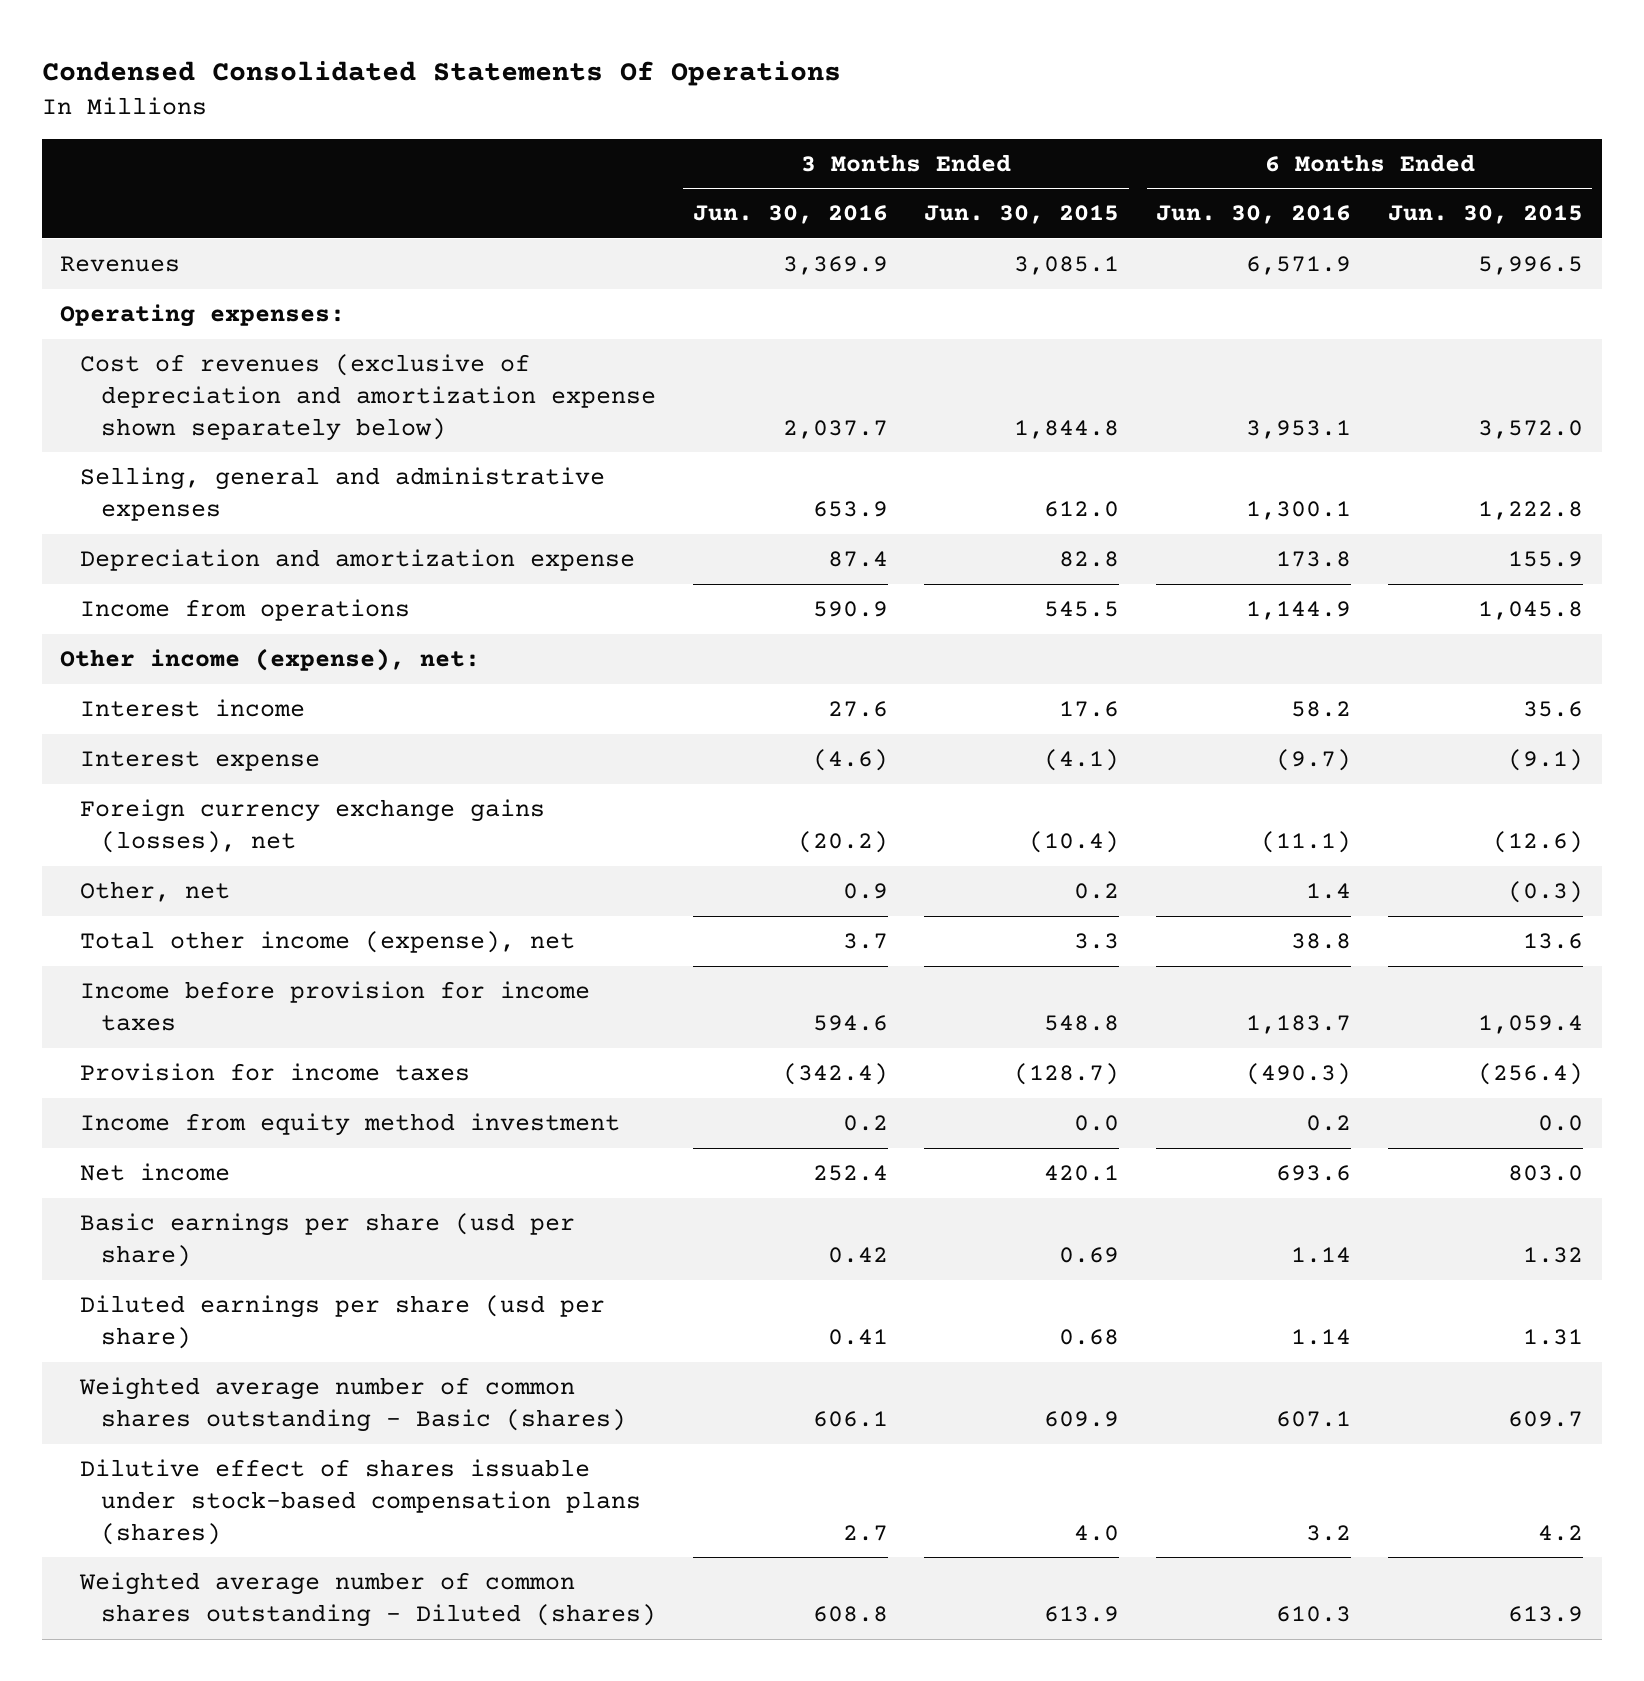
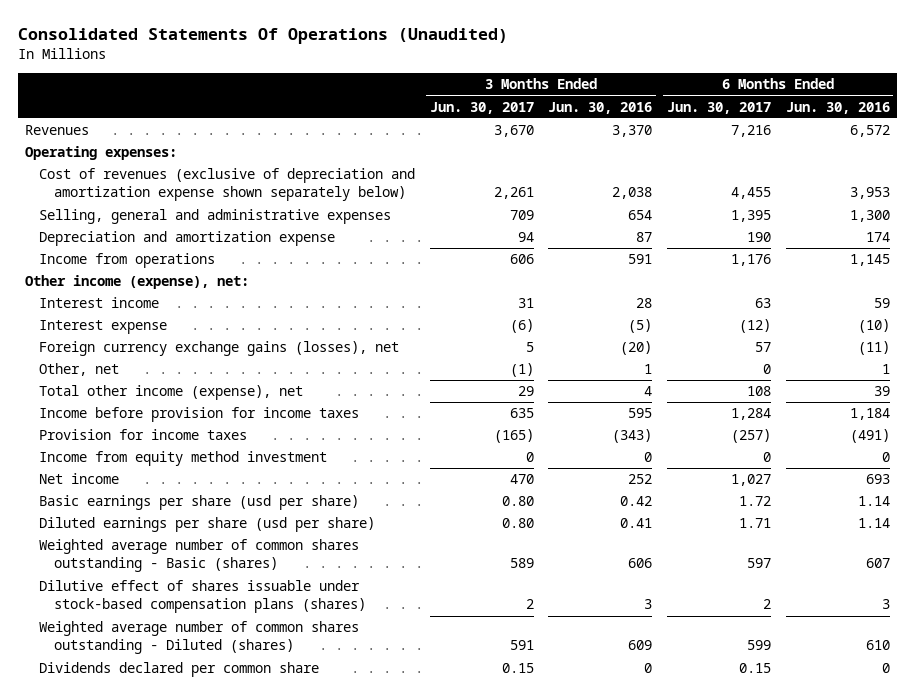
- Condensed Consolidated Statements Of Operations
+ Consolidated Statements Of Operations (Unaudited)
- | 3 Months Ended Jun. 30, 2016 | 3 Months Ended Jun. 30, 2015 | 6 Months Ended Jun. 30, 2016 | 6 Months Ended Jun. 30, 2015
+ | 3 Months Ended Jun. 30, 2017 | 3 Months Ended Jun. 30, 2016 | 6 Months Ended Jun. 30, 2017 | 6 Months Ended Jun. 30, 2016
- Revenues | 3,369.9 | 3,085.1 | 6,571.9 | 5,996.5
+ Revenues | 3,670 | 3,370 | 7,216 | 6,572
- Cost of revenues (exclusive of depreciation and amortization expense shown separately below) | 2,037.7 | 1,844.8 | 3,953.1 | 3,572.0
- Selling, general and administrative expenses | 653.9 | 612.0 | 1,300.1 | 1,222.8
- Depreciation and amortization expense | 87.4 | 82.8 | 173.8 | 155.9
- Income from operations | 590.9 | 545.5 | 1,144.9 | 1,045.8
+ Cost of revenues (exclusive of depreciation and amortization expense shown separately below) | 2,261 | 2,038 | 4,455 | 3,953
+ Selling, general and administrative expenses | 709 | 654 | 1,395 | 1,300
+ Depreciation and amortization expense | 94 | 87 | 190 | 174
+ Income from operations | 606 | 591 | 1,176 | 1,145
- Interest income | 27.6 | 17.6 | 58.2 | 35.6
- Interest expense | (4.6) | (4.1) | (9.7) | (9.1)
- Foreign currency exchange gains (losses), net | (20.2) | (10.4) | (11.1) | (12.6)
- Other, net | 0.9 | 0.2 | 1.4 | (0.3)
- Total other income (expense), net | 3.7 | 3.3 | 38.8 | 13.6
- Income before provision for income taxes | 594.6 | 548.8 | 1,183.7 | 1,059.4
- Provision for income taxes | (342.4) | (128.7) | (490.3) | (256.4)
- Income from equity method investment | 0.2 | 0.0 | 0.2 | 0.0
- Net income | 252.4 | 420.1 | 693.6 | 803.0
+ Interest income | 31 | 28 | 63 | 59
+ Interest expense | (6) | (5) | (12) | (10)
+ Foreign currency exchange gains (losses), net | 5 | (20) | 57 | (11)
+ Other, net | (1) | 1 | 0 | 1
+ Total other income (expense), net | 29 | 4 | 108 | 39
+ Income before provision for income taxes | 635 | 595 | 1,284 | 1,184
+ Provision for income taxes | (165) | (343) | (257) | (491)
+ Income from equity method investment | 0 | 0 | 0 | 0
+ Net income | 470 | 252 | 1,027 | 693
- Weighted average number of common shares outstanding - Basic (shares) | 606.1 | 609.9 | 607.1 | 609.7
- Dilutive effect of shares issuable under stock-based compensation plans (shares) | 2.7 | 4.0 | 3.2 | 4.2
- Weighted average number of common shares outstanding - Diluted (shares) | 608.8 | 613.9 | 610.3 | 613.9
+ Weighted average number of common shares outstanding - Basic (shares) | 589 | 606 | 597 | 607
+ Dilutive effect of shares issuable under stock-based compensation plans (shares) | 2 | 3 | 2 | 3
+ Weighted average number of common shares outstanding - Diluted (shares) | 591 | 609 | 599 | 610
+ Dividends declared per common share | 0.15 | 0 | 0.15 | 0

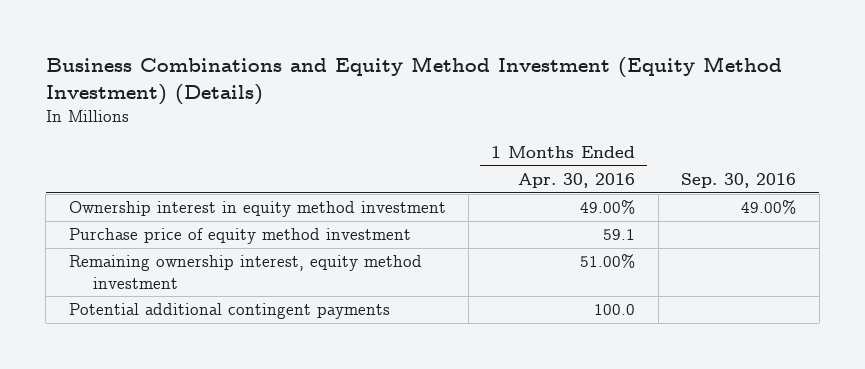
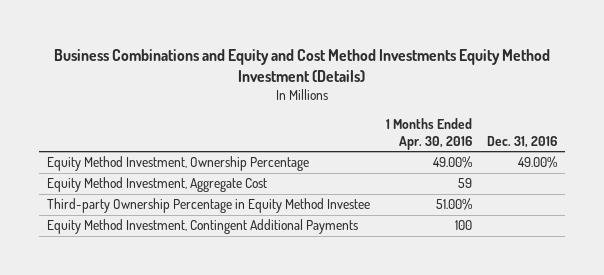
- Business Combinations and Equity Method Investment (Equity Method Investment) (Details)
+ Business Combinations and Equity and Cost Method Investments Equity Method Investment (Details)
- | 1 Months Ended Apr. 30, 2016 | Sep. 30, 2016
+ | 1 Months Ended Apr. 30, 2016 | Dec. 31, 2016
- Ownership interest in equity method investment | 49.00% | 49.00%
- Purchase price of equity method investment | 59.1 |
- Remaining ownership interest, equity method investment | 51.00% |
- Potential additional contingent payments | 100.0 |
+ Equity Method Investment, Ownership Percentage | 49.00% | 49.00%
+ Equity Method Investment, Aggregate Cost | 59 |
+ Third-party Ownership Percentage in Equity Method Investee | 51.00% |
+ Equity Method Investment, Contingent Additional Payments | 100 |

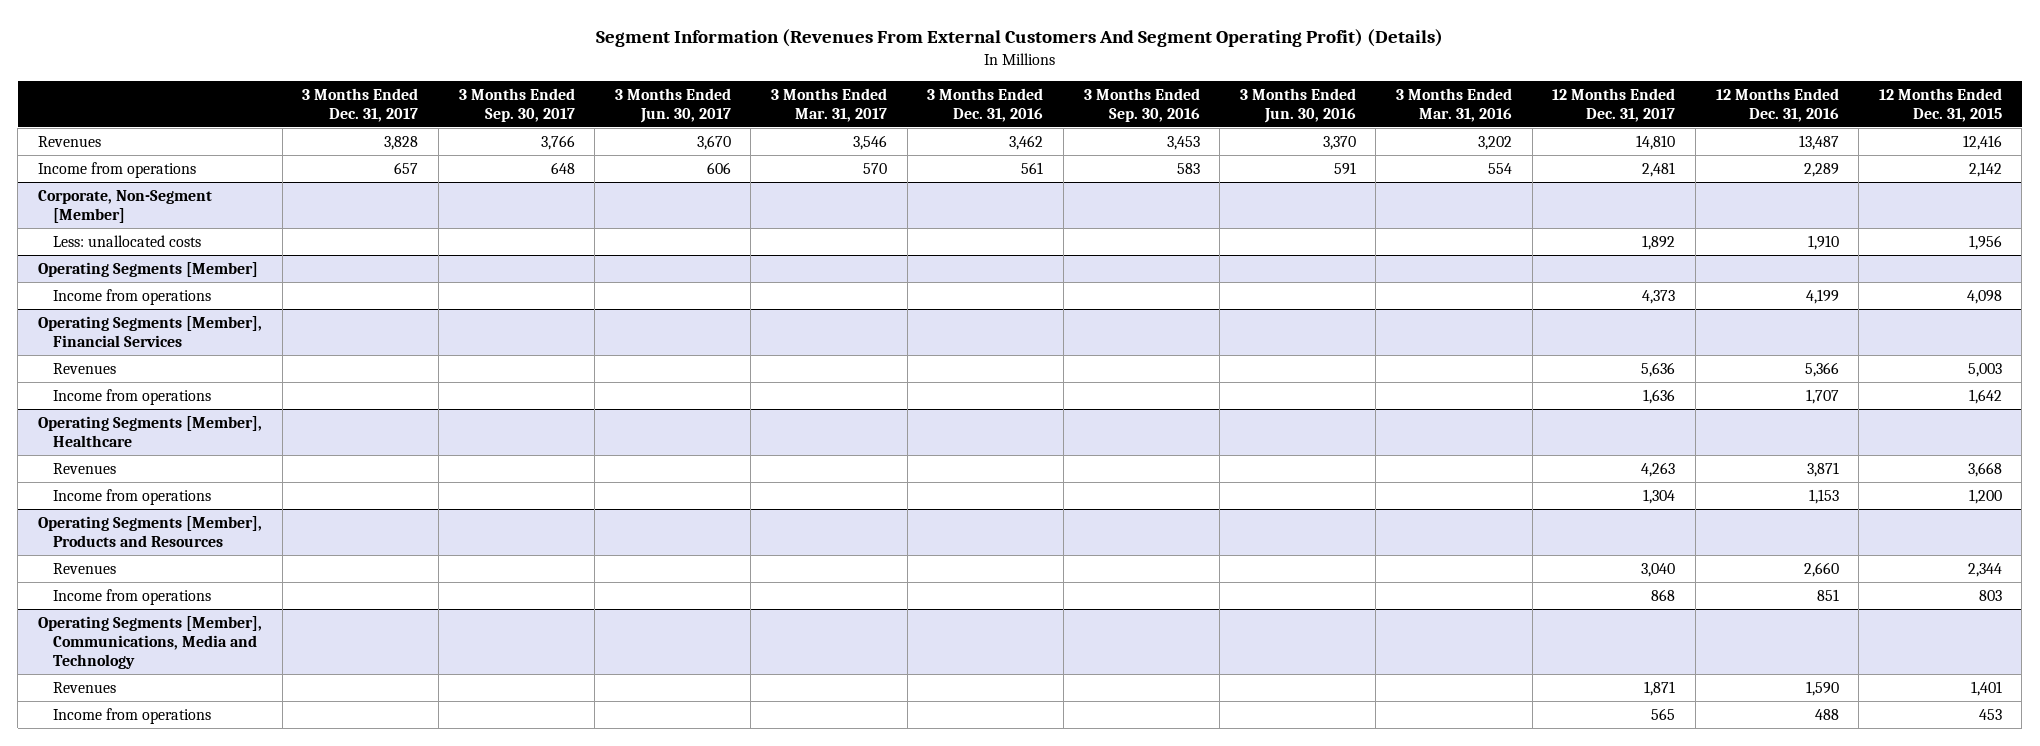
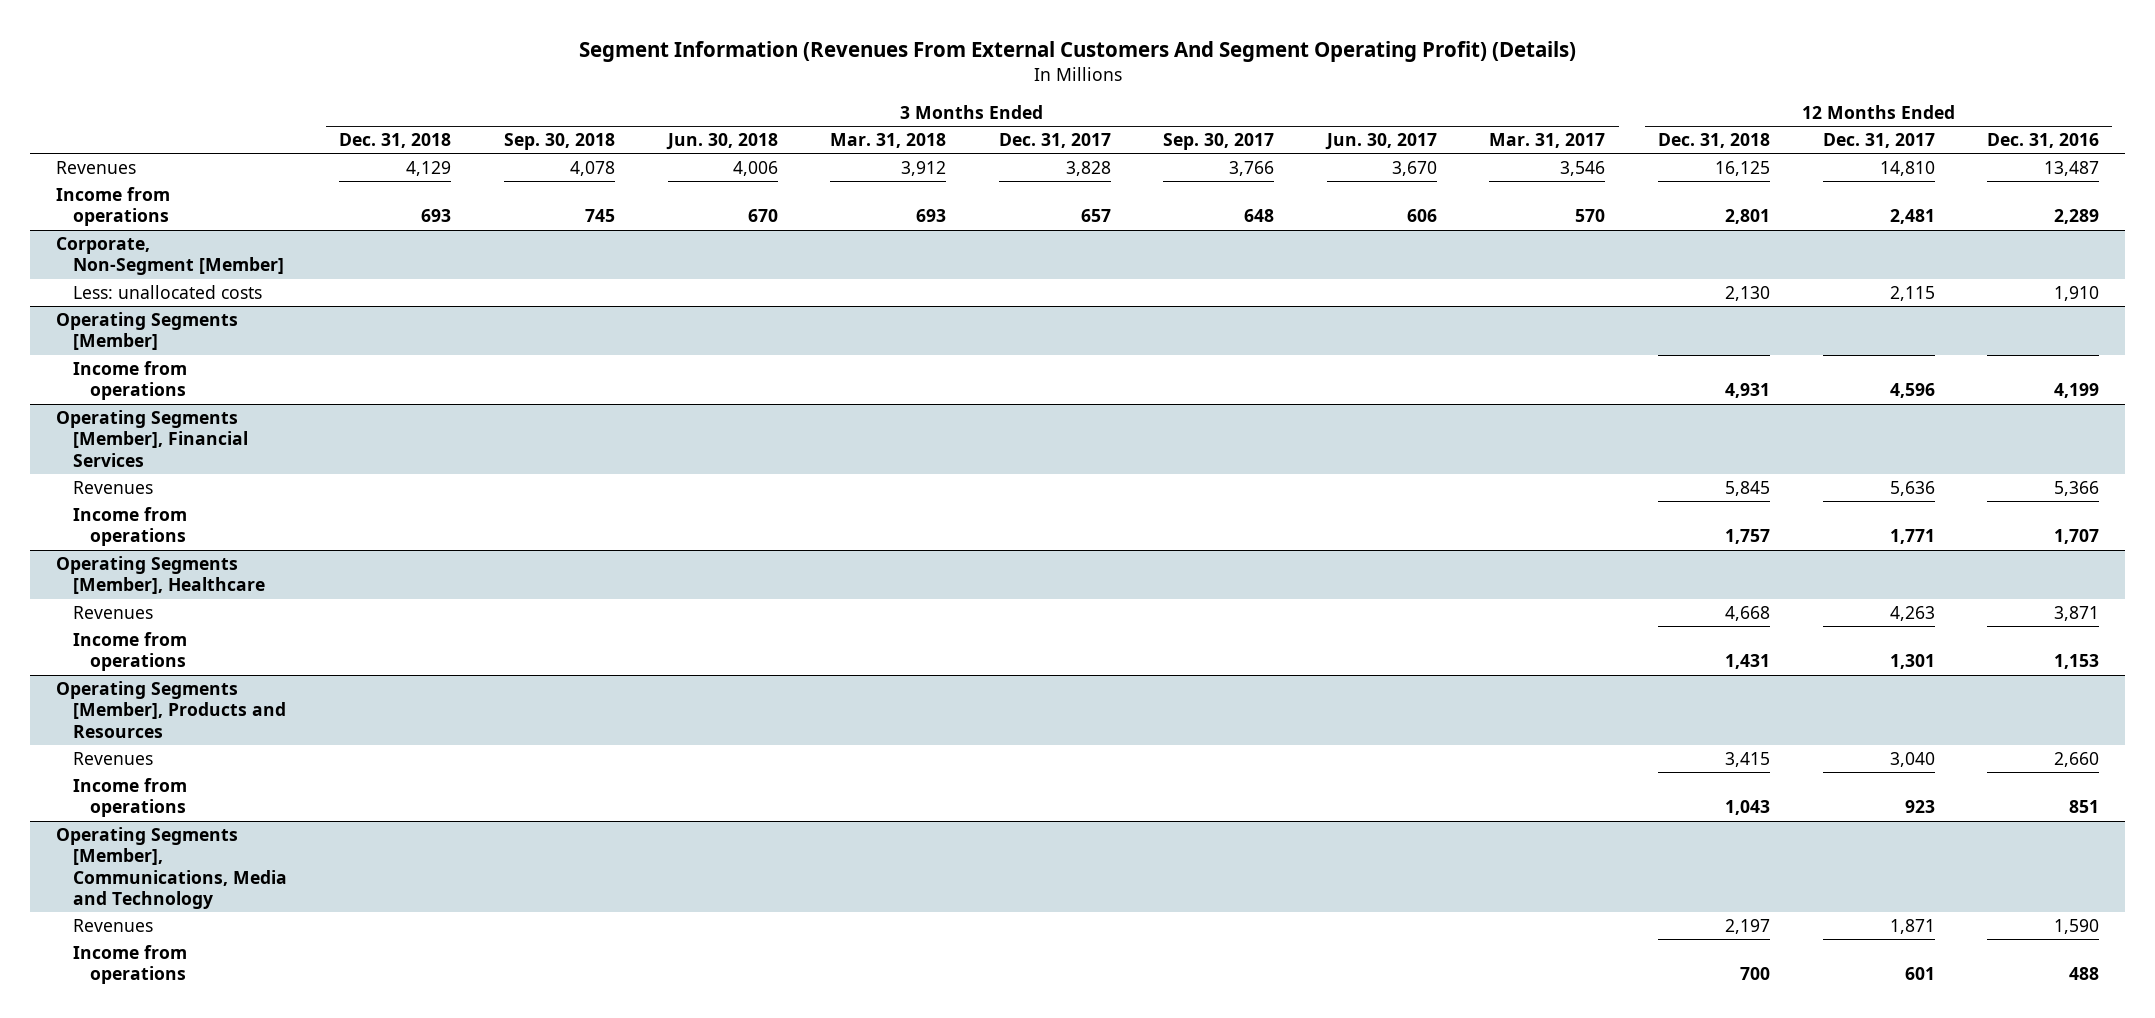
- | 3 Months Ended Dec. 31, 2017 | 3 Months Ended Sep. 30, 2017 | 3 Months Ended Jun. 30, 2017 | 3 Months Ended Mar. 31, 2017 | 3 Months Ended Dec. 31, 2016 | 3 Months Ended Sep. 30, 2016 | 3 Months Ended Jun. 30, 2016 | 3 Months Ended Mar. 31, 2016 | 12 Months Ended Dec. 31, 2017 | 12 Months Ended Dec. 31, 2016 | 12 Months Ended Dec. 31, 2015
+ | 3 Months Ended Dec. 31, 2018 | 3 Months Ended Sep. 30, 2018 | 3 Months Ended Jun. 30, 2018 | 3 Months Ended Mar. 31, 2018 | 3 Months Ended Dec. 31, 2017 | 3 Months Ended Sep. 30, 2017 | 3 Months Ended Jun. 30, 2017 | 3 Months Ended Mar. 31, 2017 | 12 Months Ended Dec. 31, 2018 | 12 Months Ended Dec. 31, 2017 | 12 Months Ended Dec. 31, 2016
@ Corporate, Non-Segment [Member]
- Less: unallocated costs | | | | | | | | | 1,892 | 1,910 | 1,956
+ Less: unallocated costs | | | | | | | | | 2,130 | 2,115 | 1,910
@ Operating Segments [Member]
- Income from operations | | | | | | | | | 4,373 | 4,199 | 4,098
+ Income from operations | | | | | | | | | 4,931 | 4,596 | 4,199
@ Operating Segments [Member], Financial Services
- Income from operations | | | | | | | | | 1,636 | 1,707 | 1,642
+ Income from operations | | | | | | | | | 1,757 | 1,771 | 1,707
@ Operating Segments [Member], Healthcare
- Income from operations | | | | | | | | | 1,304 | 1,153 | 1,200
+ Income from operations | | | | | | | | | 1,431 | 1,301 | 1,153
@ Operating Segments [Member], Products and Resources
- Income from operations | | | | | | | | | 868 | 851 | 803
+ Income from operations | | | | | | | | | 1,043 | 923 | 851
@ Operating Segments [Member], Communications, Media and Technology
- Income from operations | | | | | | | | | 565 | 488 | 453
+ Income from operations | | | | | | | | | 700 | 601 | 488

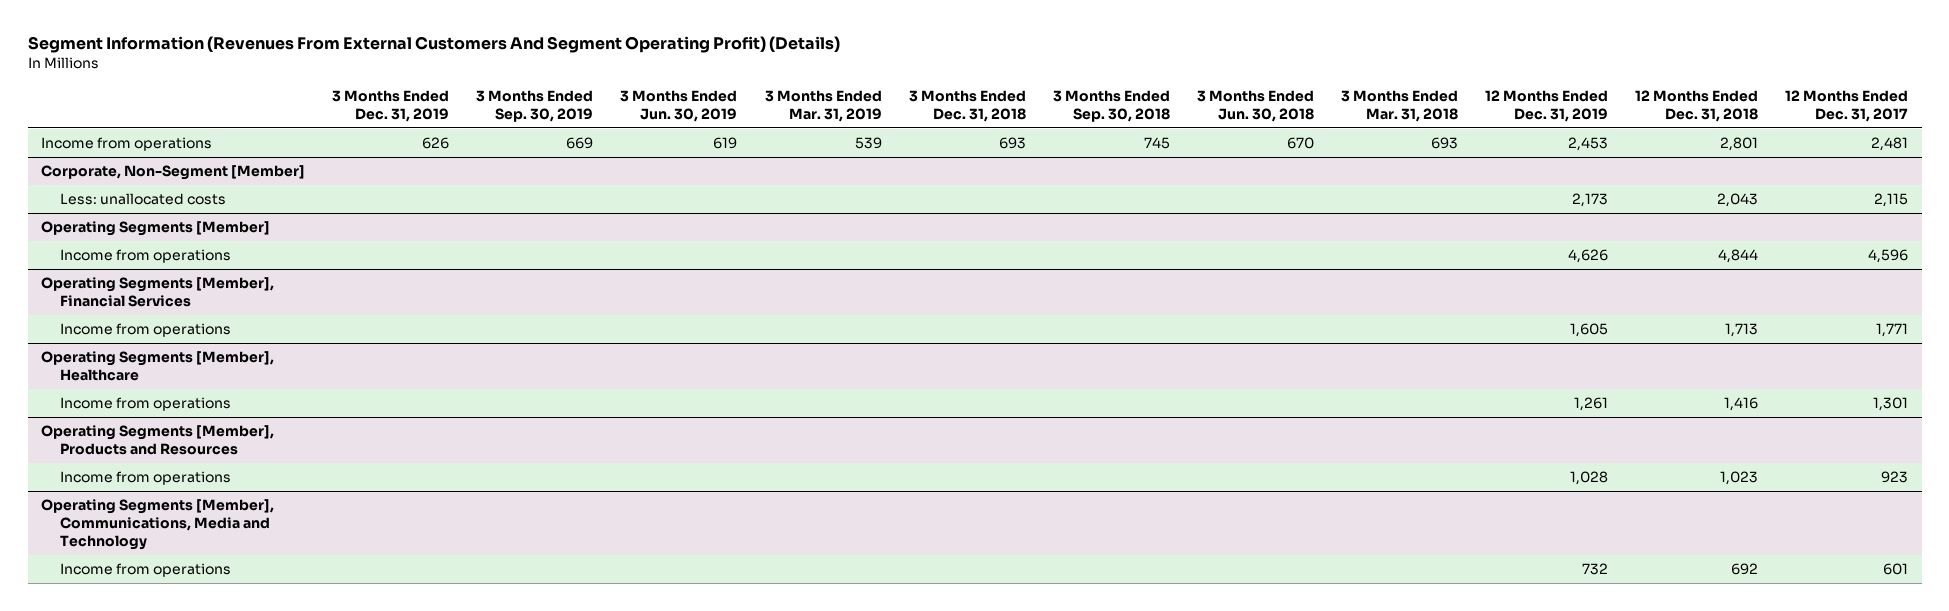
- | 3 Months Ended Dec. 31, 2018 | 3 Months Ended Sep. 30, 2018 | 3 Months Ended Jun. 30, 2018 | 3 Months Ended Mar. 31, 2018 | 3 Months Ended Dec. 31, 2017 | 3 Months Ended Sep. 30, 2017 | 3 Months Ended Jun. 30, 2017 | 3 Months Ended Mar. 31, 2017 | 12 Months Ended Dec. 31, 2018 | 12 Months Ended Dec. 31, 2017 | 12 Months Ended Dec. 31, 2016
+ | 3 Months Ended Dec. 31, 2019 | 3 Months Ended Sep. 30, 2019 | 3 Months Ended Jun. 30, 2019 | 3 Months Ended Mar. 31, 2019 | 3 Months Ended Dec. 31, 2018 | 3 Months Ended Sep. 30, 2018 | 3 Months Ended Jun. 30, 2018 | 3 Months Ended Mar. 31, 2018 | 12 Months Ended Dec. 31, 2019 | 12 Months Ended Dec. 31, 2018 | 12 Months Ended Dec. 31, 2017
- Revenues | 4,129 | 4,078 | 4,006 | 3,912 | 3,828 | 3,766 | 3,670 | 3,546 | 16,125 | 14,810 | 13,487
@ Corporate, Non-Segment [Member]
- Less: unallocated costs | | | | | | | | | 2,130 | 2,115 | 1,910
+ Less: unallocated costs | | | | | | | | | 2,173 | 2,043 | 2,115
@ Operating Segments [Member]
- Income from operations | | | | | | | | | 4,931 | 4,596 | 4,199
+ Income from operations | | | | | | | | | 4,626 | 4,844 | 4,596
@ Operating Segments [Member], Financial Services
- Revenues | | | | | | | | | 5,845 | 5,636 | 5,366
- Income from operations | | | | | | | | | 1,757 | 1,771 | 1,707
+ Income from operations | | | | | | | | | 1,605 | 1,713 | 1,771
@ Operating Segments [Member], Healthcare
- Revenues | | | | | | | | | 4,668 | 4,263 | 3,871
- Income from operations | | | | | | | | | 1,431 | 1,301 | 1,153
+ Income from operations | | | | | | | | | 1,261 | 1,416 | 1,301
@ Operating Segments [Member], Products and Resources
- Revenues | | | | | | | | | 3,415 | 3,040 | 2,660
- Income from operations | | | | | | | | | 1,043 | 923 | 851
+ Income from operations | | | | | | | | | 1,028 | 1,023 | 923
@ Operating Segments [Member], Communications, Media and Technology
- Revenues | | | | | | | | | 2,197 | 1,871 | 1,590
- Income from operations | | | | | | | | | 700 | 601 | 488
+ Income from operations | | | | | | | | | 732 | 692 | 601

